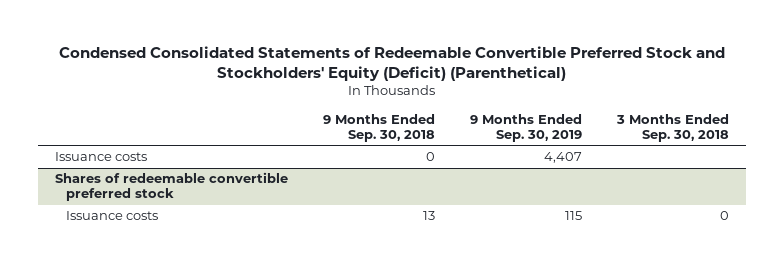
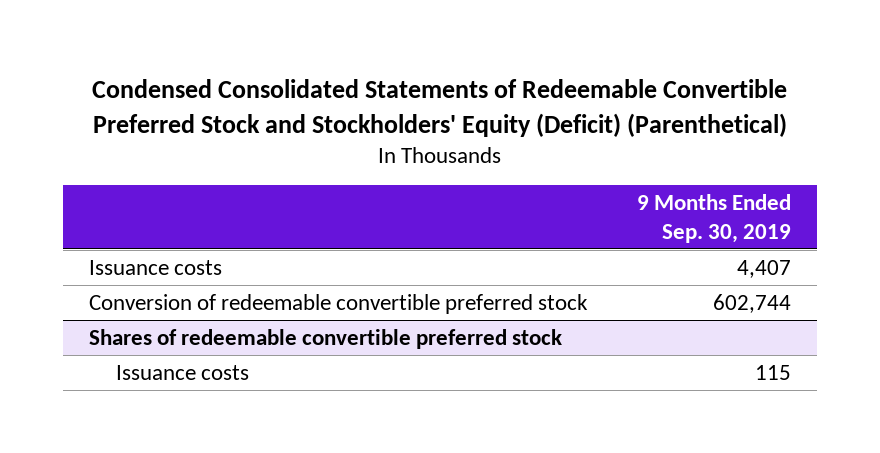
- | 9 Months Ended Sep. 30, 2018 | 9 Months Ended Sep. 30, 2019 | 3 Months Ended Sep. 30, 2018
+ | 9 Months Ended Sep. 30, 2019
+ Conversion of redeemable convertible preferred stock | 602,744

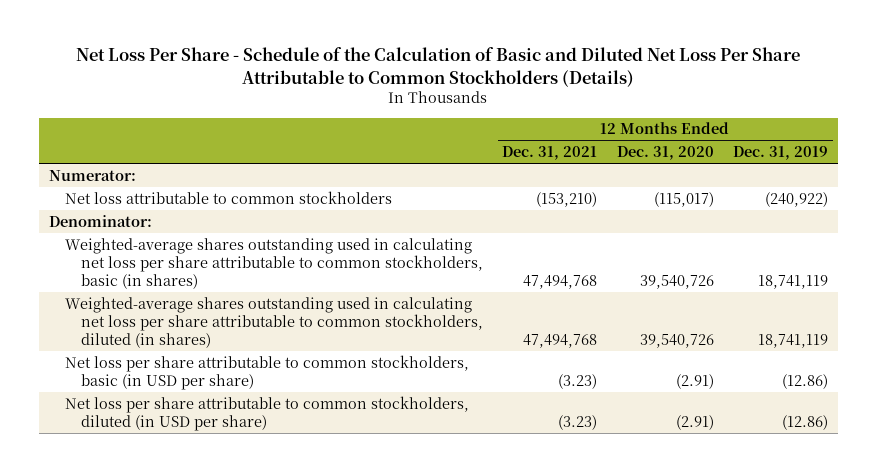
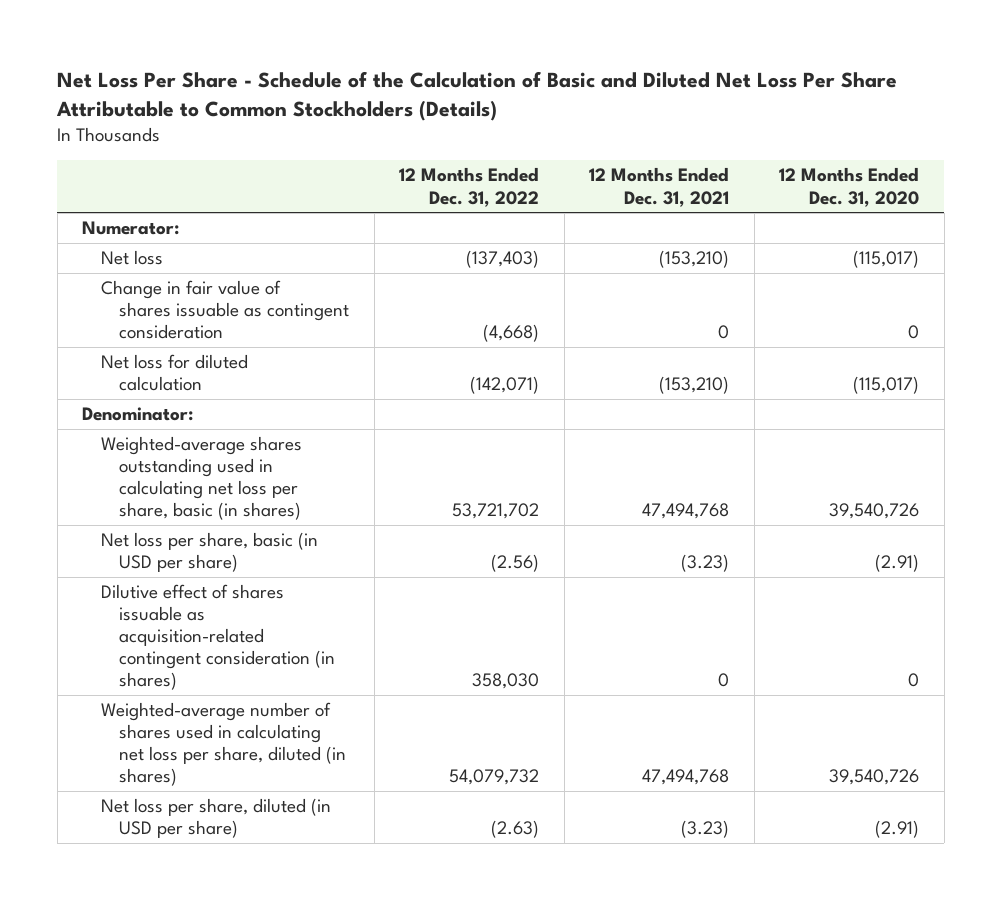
- | 12 Months Ended Dec. 31, 2021 | 12 Months Ended Dec. 31, 2020 | 12 Months Ended Dec. 31, 2019
+ | 12 Months Ended Dec. 31, 2022 | 12 Months Ended Dec. 31, 2021 | 12 Months Ended Dec. 31, 2020
- Net loss attributable to common stockholders | (153,210) | (115,017) | (240,922)
+ Net loss | (137,403) | (153,210) | (115,017)
+ Change in fair value of shares issuable as contingent consideration | (4,668) | 0 | 0
+ Net loss for diluted calculation | (142,071) | (153,210) | (115,017)
- Weighted-average shares outstanding used in calculating net loss per share attributable to common stockholders, basic (in shares) | 47,494,768 | 39,540,726 | 18,741,119
- Weighted-average shares outstanding used in calculating net loss per share attributable to common stockholders, diluted (in shares) | 47,494,768 | 39,540,726 | 18,741,119
- Net loss per share attributable to common stockholders, basic (in USD per share) | (3.23) | (2.91) | (12.86)
- Net loss per share attributable to common stockholders, diluted (in USD per share) | (3.23) | (2.91) | (12.86)
+ Weighted-average shares outstanding used in calculating net loss per share, basic (in shares) | 53,721,702 | 47,494,768 | 39,540,726
+ Net loss per share, basic (in USD per share) | (2.56) | (3.23) | (2.91)
+ Dilutive effect of shares issuable as acquisition-related contingent consideration (in shares) | 358,030 | 0 | 0
+ Weighted-average number of shares used in calculating net loss per share, diluted (in shares) | 54,079,732 | 47,494,768 | 39,540,726
+ Net loss per share, diluted (in USD per share) | (2.63) | (3.23) | (2.91)

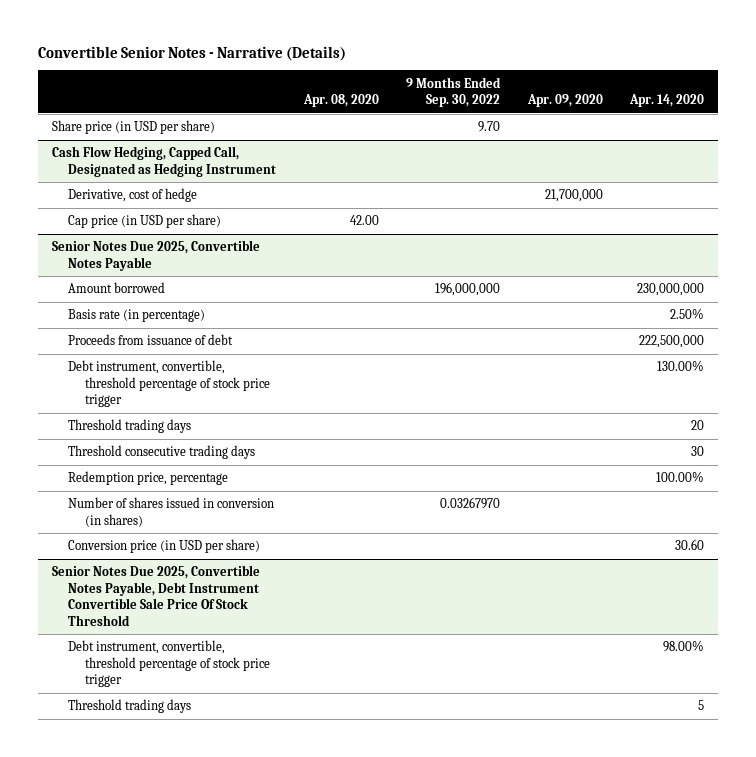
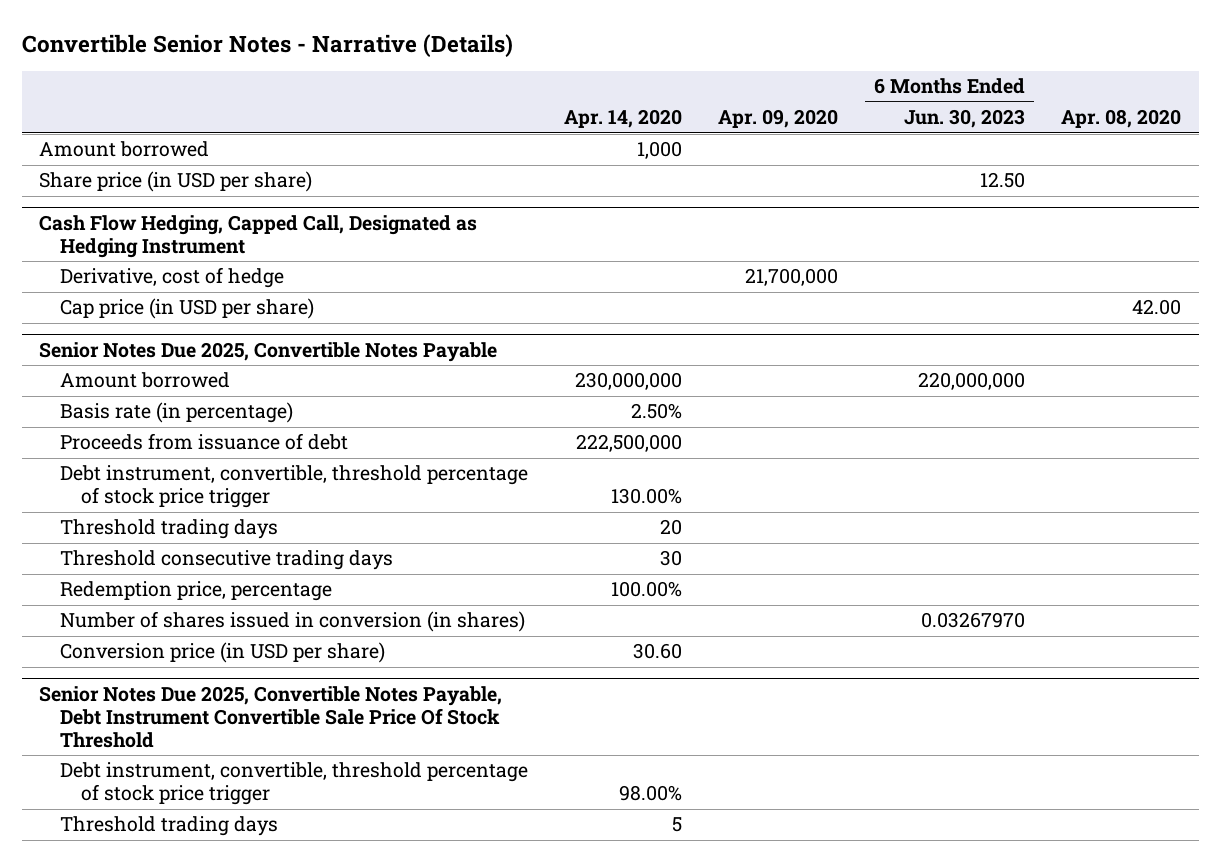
- | Apr. 08, 2020 | 9 Months Ended Sep. 30, 2022 | Apr. 09, 2020 | Apr. 14, 2020
+ | Apr. 14, 2020 | Apr. 09, 2020 | 6 Months Ended Jun. 30, 2023 | Apr. 08, 2020
+ Amount borrowed | 1,000 | | |

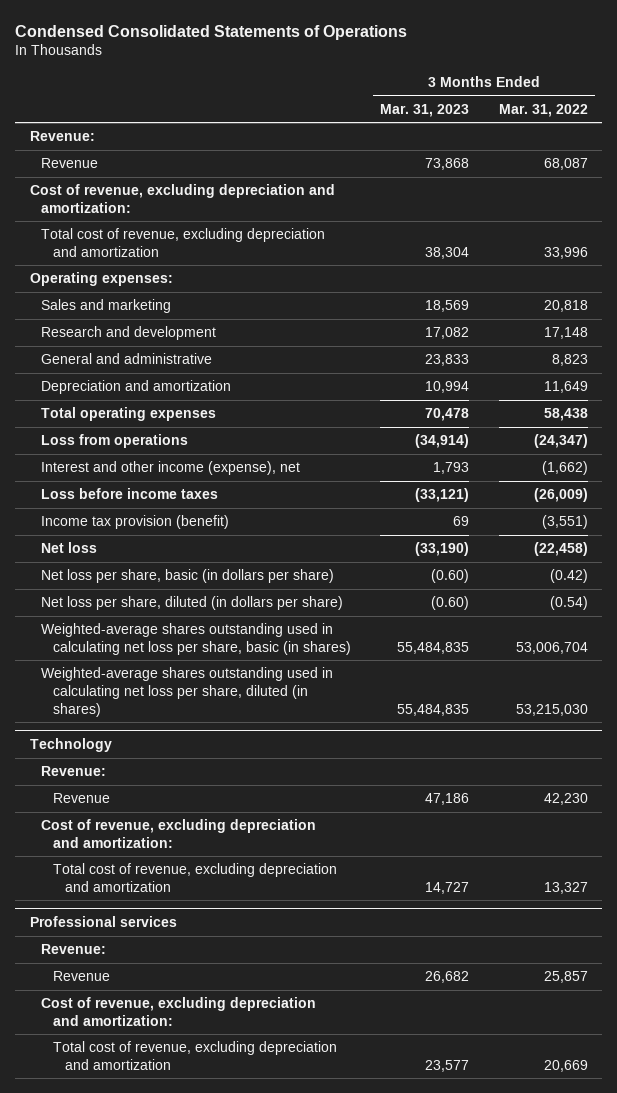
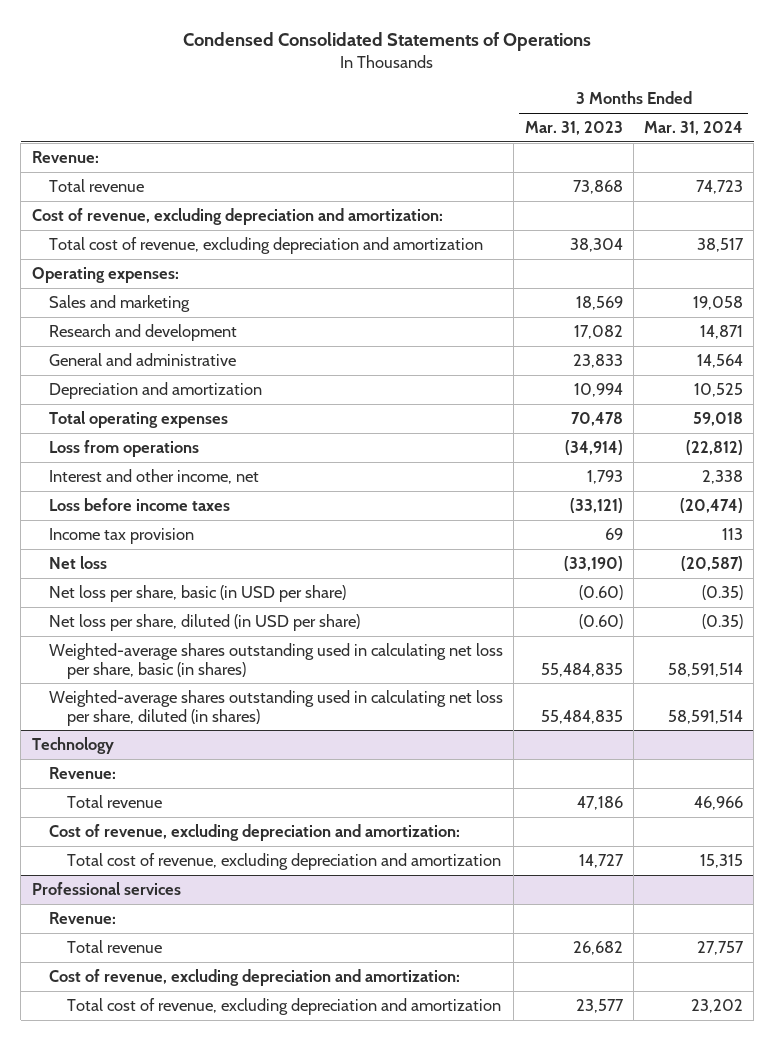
- | 3 Months Ended Mar. 31, 2023 | 3 Months Ended Mar. 31, 2022
+ | 3 Months Ended Mar. 31, 2023 | 3 Months Ended Mar. 31, 2024
- Revenue | 73,868 | 68,087
+ Total revenue | 73,868 | 74,723
- Interest and other income (expense), net | 1,793 | (1,662)
+ Interest and other income, net | 1,793 | 2,338
- Income tax provision (benefit) | 69 | (3,551)
+ Income tax provision | 69 | 113
- Net loss per share, basic (in dollars per share) | (0.60) | (0.42)
- Net loss per share, diluted (in dollars per share) | (0.60) | (0.54)
+ Net loss per share, basic (in USD per share) | (0.60) | (0.35)
+ Net loss per share, diluted (in USD per share) | (0.60) | (0.35)
@ Technology
- Revenue | 47,186 | 42,230
+ Total revenue | 47,186 | 46,966
@ Professional services
- Revenue | 26,682 | 25,857
+ Total revenue | 26,682 | 27,757

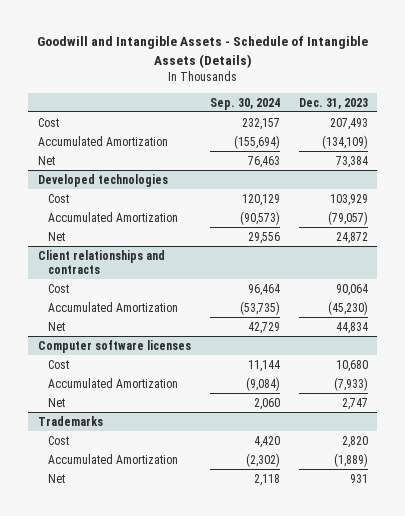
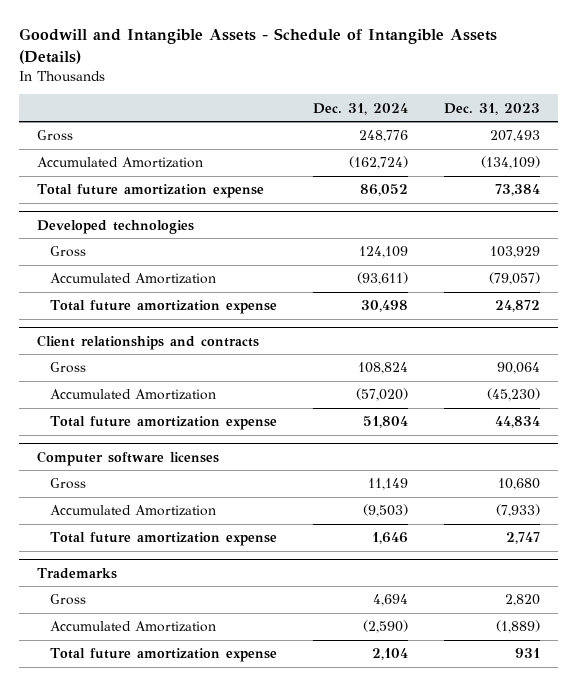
- | Sep. 30, 2024 | Dec. 31, 2023
+ | Dec. 31, 2024 | Dec. 31, 2023
- Cost | 232,157 | 207,493
+ Gross | 248,776 | 207,493
- Net | 76,463 | 73,384
+ Total future amortization expense | 86,052 | 73,384
@ Developed technologies
- Cost | 120,129 | 103,929
+ Gross | 124,109 | 103,929
- Net | 29,556 | 24,872
+ Total future amortization expense | 30,498 | 24,872
@ Client relationships and contracts
- Cost | 96,464 | 90,064
+ Gross | 108,824 | 90,064
- Net | 42,729 | 44,834
+ Total future amortization expense | 51,804 | 44,834
@ Computer software licenses
- Cost | 11,144 | 10,680
+ Gross | 11,149 | 10,680
- Net | 2,060 | 2,747
+ Total future amortization expense | 1,646 | 2,747
@ Trademarks
- Cost | 4,420 | 2,820
+ Gross | 4,694 | 2,820
- Net | 2,118 | 931
+ Total future amortization expense | 2,104 | 931

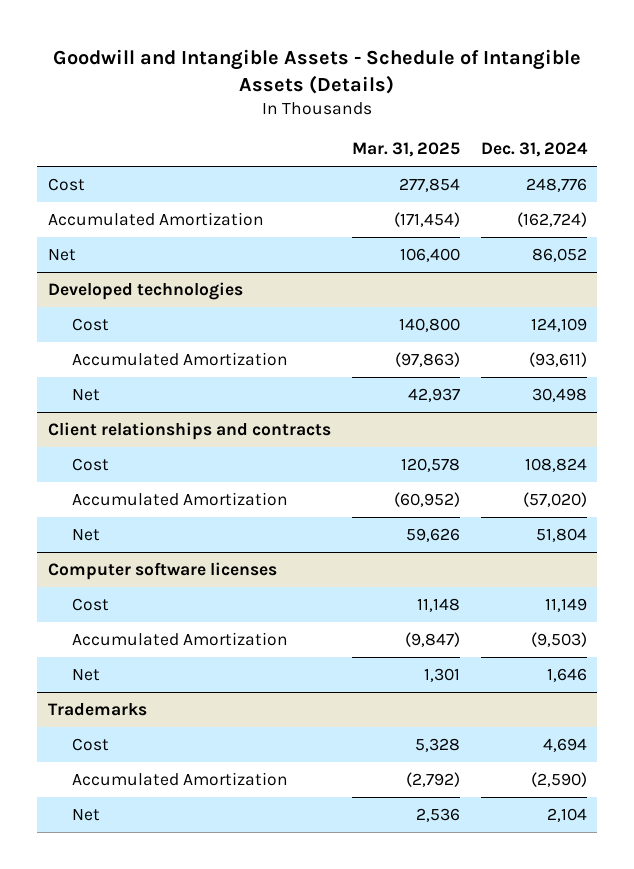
- | Dec. 31, 2024 | Dec. 31, 2023
+ | Mar. 31, 2025 | Dec. 31, 2024
- Gross | 248,776 | 207,493
+ Cost | 277,854 | 248,776
- Total future amortization expense | 86,052 | 73,384
+ Net | 106,400 | 86,052
@ Developed technologies
- Gross | 124,109 | 103,929
+ Cost | 140,800 | 124,109
- Total future amortization expense | 30,498 | 24,872
+ Net | 42,937 | 30,498
@ Client relationships and contracts
- Gross | 108,824 | 90,064
+ Cost | 120,578 | 108,824
- Total future amortization expense | 51,804 | 44,834
+ Net | 59,626 | 51,804
@ Computer software licenses
- Gross | 11,149 | 10,680
+ Cost | 11,148 | 11,149
- Total future amortization expense | 1,646 | 2,747
+ Net | 1,301 | 1,646
@ Trademarks
- Gross | 4,694 | 2,820
+ Cost | 5,328 | 4,694
- Total future amortization expense | 2,104 | 931
+ Net | 2,536 | 2,104

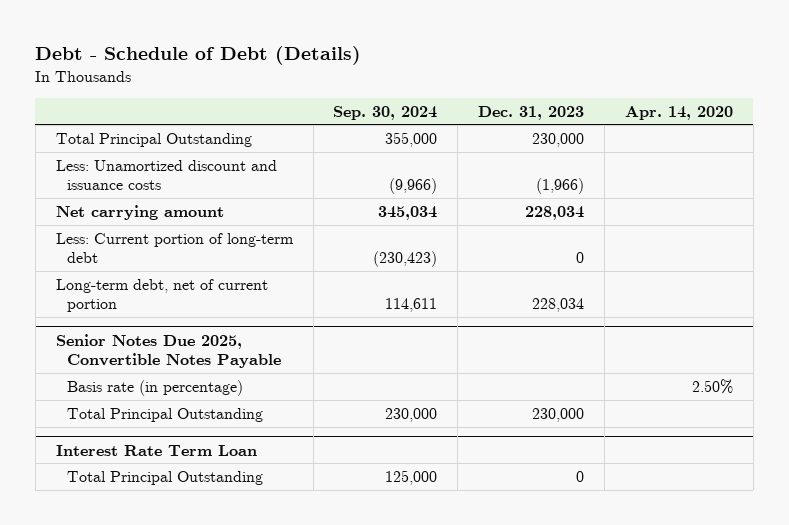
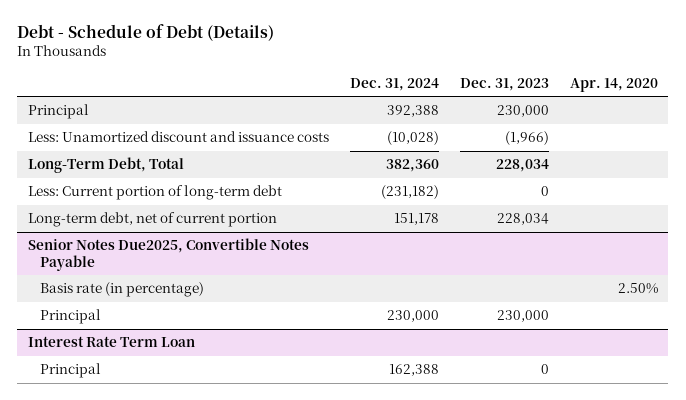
- | Sep. 30, 2024 | Dec. 31, 2023 | Apr. 14, 2020
+ | Dec. 31, 2024 | Dec. 31, 2023 | Apr. 14, 2020
- Total Principal Outstanding | 355,000 | 230,000 |
+ Principal | 392,388 | 230,000 |
- Net carrying amount | 345,034 | 228,034 |
+ Long-Term Debt, Total | 382,360 | 228,034 |
- Senior Notes Due 2025, Convertible Notes Payable
+ Senior Notes Due2025, Convertible Notes Payable
- Total Principal Outstanding | 230,000 | 230,000 |
+ Principal | 230,000 | 230,000 |
@ Interest Rate Term Loan
- Total Principal Outstanding | 125,000 | 0 |
+ Principal | 162,388 | 0 |

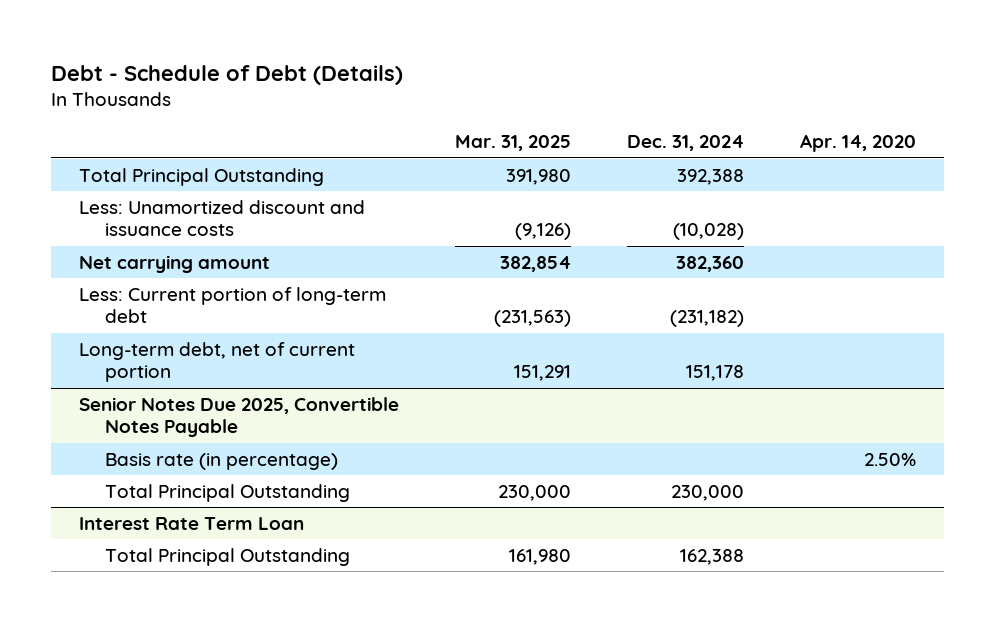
- | Dec. 31, 2024 | Dec. 31, 2023 | Apr. 14, 2020
+ | Mar. 31, 2025 | Dec. 31, 2024 | Apr. 14, 2020
- Principal | 392,388 | 230,000 |
+ Total Principal Outstanding | 391,980 | 392,388 |
- Long-Term Debt, Total | 382,360 | 228,034 |
+ Net carrying amount | 382,854 | 382,360 |
- Senior Notes Due2025, Convertible Notes Payable
+ Senior Notes Due 2025, Convertible Notes Payable
- Principal | 230,000 | 230,000 |
+ Total Principal Outstanding | 230,000 | 230,000 |
@ Interest Rate Term Loan
- Principal | 162,388 | 0 |
+ Total Principal Outstanding | 161,980 | 162,388 |

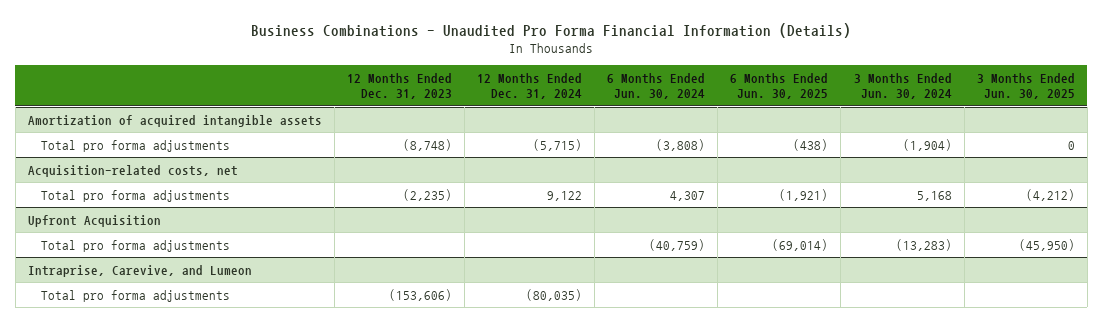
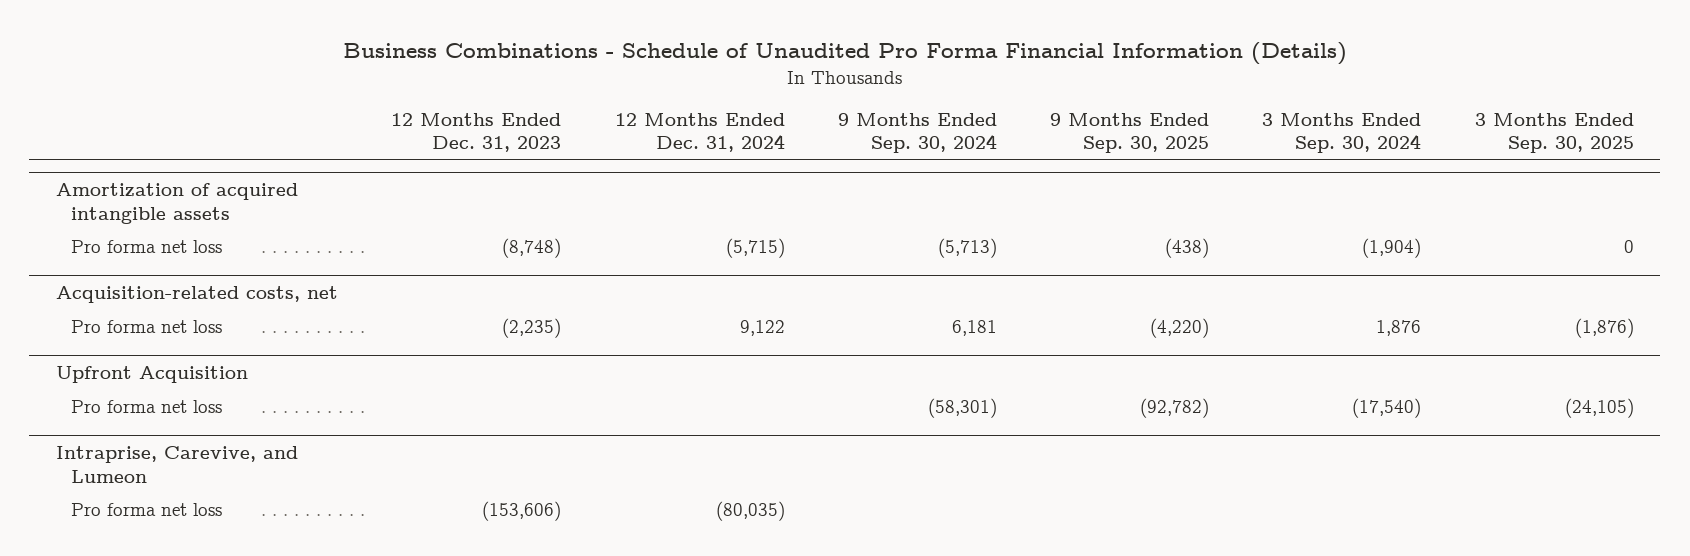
- Business Combinations - Unaudited Pro Forma Financial Information (Details)
+ Business Combinations - Schedule of Unaudited Pro Forma Financial Information (Details)
- | 12 Months Ended Dec. 31, 2023 | 12 Months Ended Dec. 31, 2024 | 6 Months Ended Jun. 30, 2024 | 6 Months Ended Jun. 30, 2025 | 3 Months Ended Jun. 30, 2024 | 3 Months Ended Jun. 30, 2025
+ | 12 Months Ended Dec. 31, 2023 | 12 Months Ended Dec. 31, 2024 | 9 Months Ended Sep. 30, 2024 | 9 Months Ended Sep. 30, 2025 | 3 Months Ended Sep. 30, 2024 | 3 Months Ended Sep. 30, 2025
@ Amortization of acquired intangible assets
- Total pro forma adjustments | (8,748) | (5,715) | (3,808) | (438) | (1,904) | 0
+ Pro forma net loss | (8,748) | (5,715) | (5,713) | (438) | (1,904) | 0
@ Acquisition-related costs, net
- Total pro forma adjustments | (2,235) | 9,122 | 4,307 | (1,921) | 5,168 | (4,212)
+ Pro forma net loss | (2,235) | 9,122 | 6,181 | (4,220) | 1,876 | (1,876)
@ Upfront Acquisition
- Total pro forma adjustments | | | (40,759) | (69,014) | (13,283) | (45,950)
+ Pro forma net loss | | | (58,301) | (92,782) | (17,540) | (24,105)
@ Intraprise, Carevive, and Lumeon
- Total pro forma adjustments | (153,606) | (80,035) | | | |
+ Pro forma net loss | (153,606) | (80,035) | | | |

